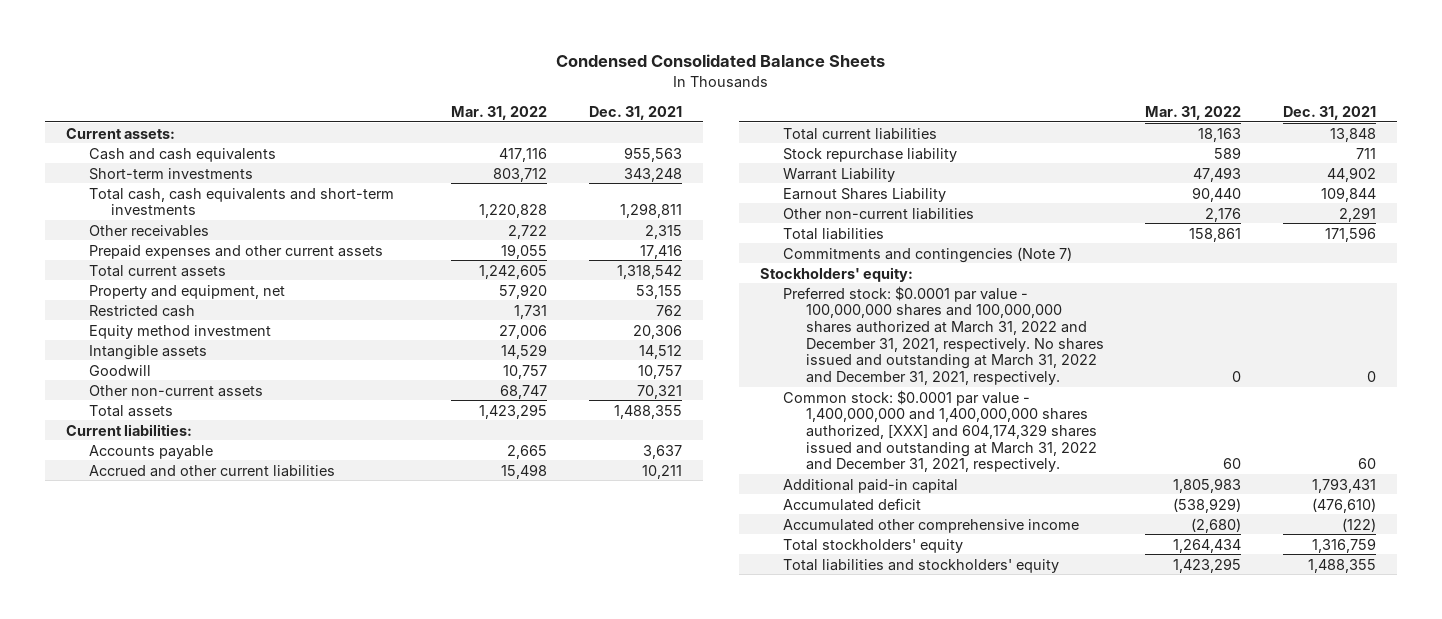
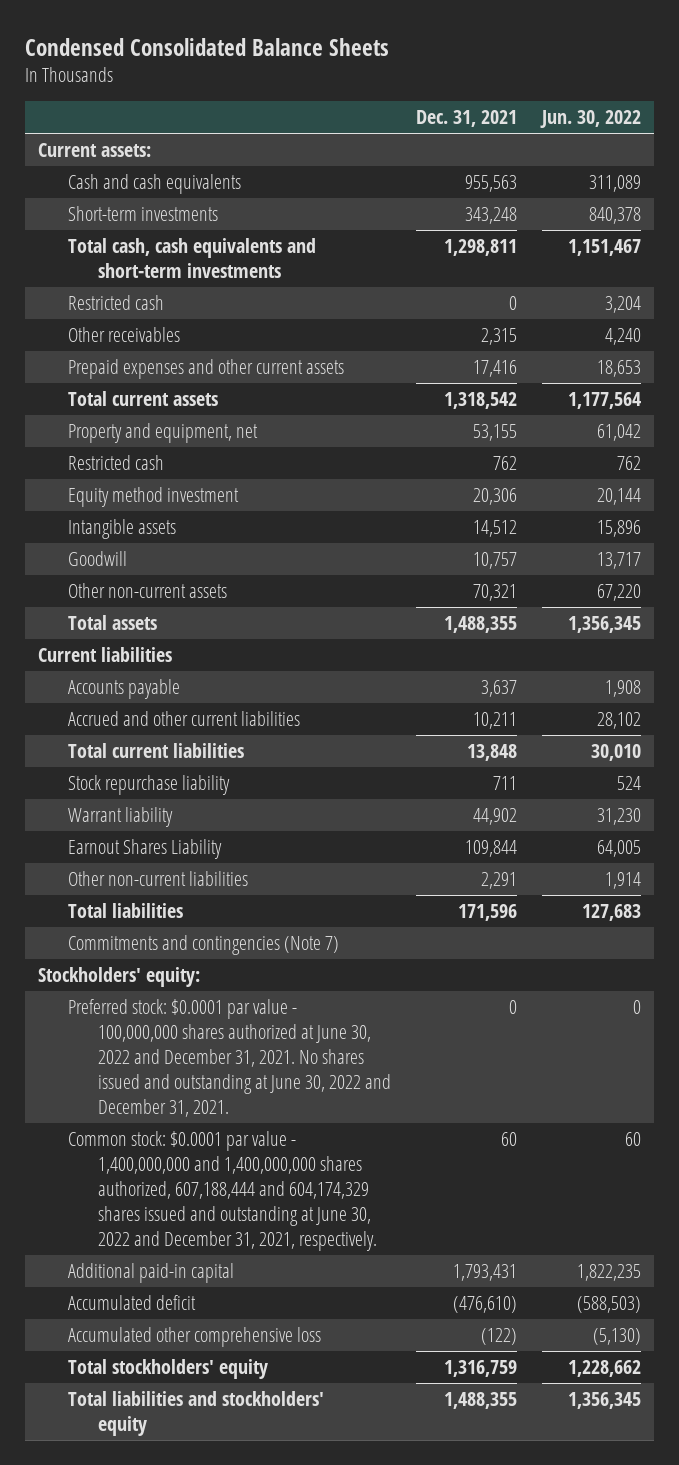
- | Mar. 31, 2022 | Dec. 31, 2021
+ | Dec. 31, 2021 | Jun. 30, 2022
+ Restricted cash | 0 | 3,204
- Current liabilities:
+ Current liabilities
- Warrant Liability | 47,493 | 44,902
+ Warrant liability | 44,902 | 31,230
- Preferred stock: $0.0001 par value - 100,000,000 shares and 100,000,000 shares authorized at March 31, 2022 and December 31, 2021, respectively. No shares issued and outstanding at March 31, 2022 and December 31, 2021, respectively. | 0 | 0
- Common stock: $0.0001 par value - 1,400,000,000 and 1,400,000,000 shares authorized, [XXX] and 604,174,329 shares issued and outstanding at March 31, 2022 and December 31, 2021, respectively. | 60 | 60
+ Preferred stock: $0.0001 par value - 100,000,000 shares authorized at June 30, 2022 and December 31, 2021. No shares issued and outstanding at June 30, 2022 and December 31, 2021. | 0 | 0
+ Common stock: $0.0001 par value - 1,400,000,000 and 1,400,000,000 shares authorized, 607,188,444 and 604,174,329 shares issued and outstanding at June 30, 2022 and December 31, 2021, respectively. | 60 | 60
- Accumulated other comprehensive income | (2,680) | (122)
+ Accumulated other comprehensive loss | (122) | (5,130)

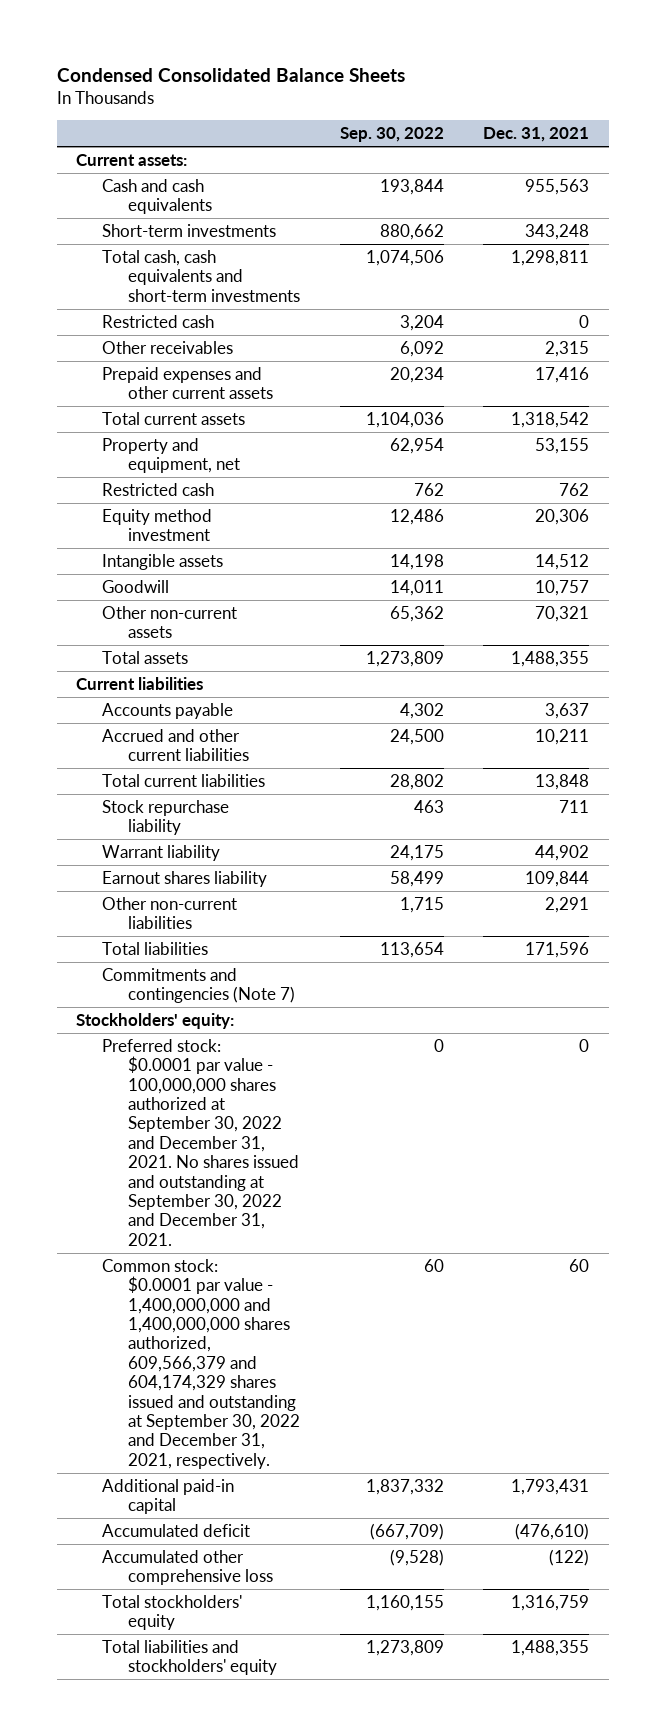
- | Dec. 31, 2021 | Jun. 30, 2022
+ | Sep. 30, 2022 | Dec. 31, 2021
- Earnout Shares Liability | 109,844 | 64,005
+ Earnout shares liability | 58,499 | 109,844
- Preferred stock: $0.0001 par value - 100,000,000 shares authorized at June 30, 2022 and December 31, 2021. No shares issued and outstanding at June 30, 2022 and December 31, 2021. | 0 | 0
- Common stock: $0.0001 par value - 1,400,000,000 and 1,400,000,000 shares authorized, 607,188,444 and 604,174,329 shares issued and outstanding at June 30, 2022 and December 31, 2021, respectively. | 60 | 60
+ Preferred stock: $0.0001 par value - 100,000,000 shares authorized at September 30, 2022 and December 31, 2021. No shares issued and outstanding at September 30, 2022 and December 31, 2021. | 0 | 0
+ Common stock: $0.0001 par value - 1,400,000,000 and 1,400,000,000 shares authorized, 609,566,379 and 604,174,329 shares issued and outstanding at September 30, 2022 and December 31, 2021, respectively. | 60 | 60

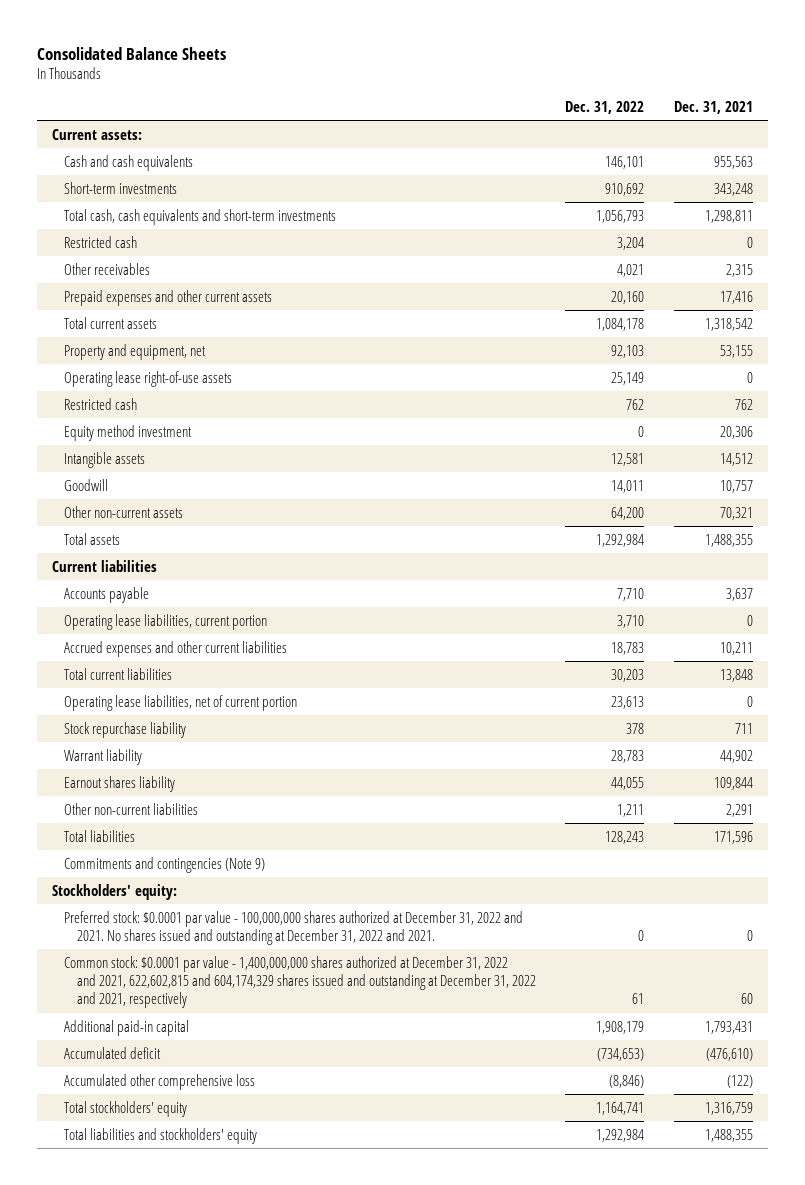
- Condensed Consolidated Balance Sheets
+ Consolidated Balance Sheets
- | Sep. 30, 2022 | Dec. 31, 2021
+ | Dec. 31, 2022 | Dec. 31, 2021
+ Operating lease right-of-use assets | 25,149 | 0
- Accrued and other current liabilities | 24,500 | 10,211
+ Operating lease liabilities, current portion | 3,710 | 0
+ Accrued expenses and other current liabilities | 18,783 | 10,211
+ Operating lease liabilities, net of current portion | 23,613 | 0
- Commitments and contingencies (Note 7)
+ Commitments and contingencies (Note 9)
- Preferred stock: $0.0001 par value - 100,000,000 shares authorized at September 30, 2022 and December 31, 2021. No shares issued and outstanding at September 30, 2022 and December 31, 2021. | 0 | 0
- Common stock: $0.0001 par value - 1,400,000,000 and 1,400,000,000 shares authorized, 609,566,379 and 604,174,329 shares issued and outstanding at September 30, 2022 and December 31, 2021, respectively. | 60 | 60
+ Preferred stock: $0.0001 par value - 100,000,000 shares authorized at December 31, 2022 and 2021. No shares issued and outstanding at December 31, 2022 and 2021. | 0 | 0
+ Common stock: $0.0001 par value - 1,400,000,000 shares authorized at December 31, 2022 and 2021, 622,602,815 and 604,174,329 shares issued and outstanding at December 31, 2022 and 2021, respectively | 61 | 60

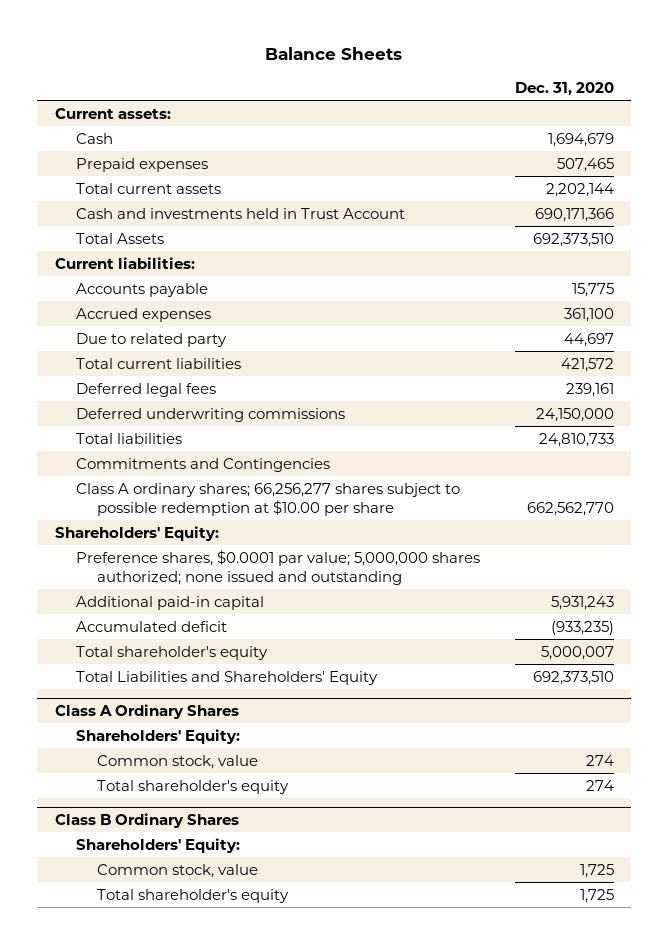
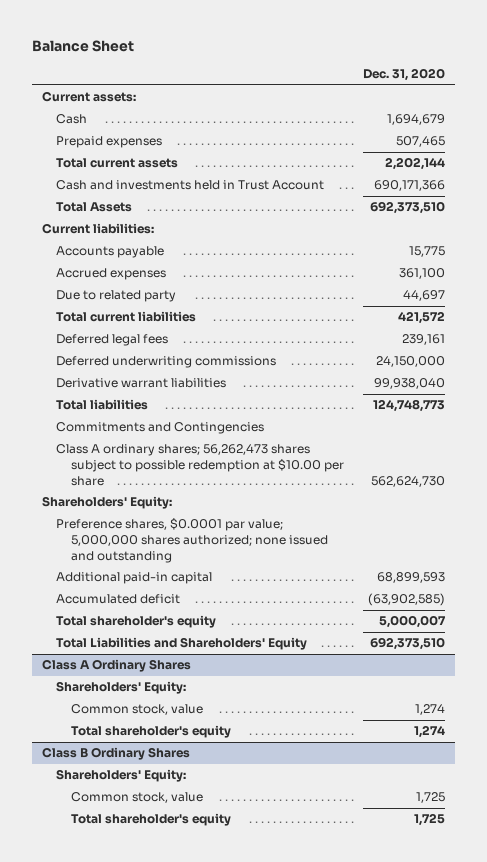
- Balance Sheets
+ Balance Sheet
- Total liabilities | 24,810,733
+ Derivative warrant liabilities | 99,938,040
+ Total liabilities | 124,748,773
- Class A ordinary shares; 66,256,277 shares subject to possible redemption at $10.00 per share | 662,562,770
+ Class A ordinary shares; 56,262,473 shares subject to possible redemption at $10.00 per share | 562,624,730
- Additional paid-in capital | 5,931,243
- Accumulated deficit | (933,235)
+ Additional paid-in capital | 68,899,593
+ Accumulated deficit | (63,902,585)
@ Class A Ordinary Shares
- Common stock, value | 274
- Total shareholder's equity | 274
+ Common stock, value | 1,274
+ Total shareholder's equity | 1,274

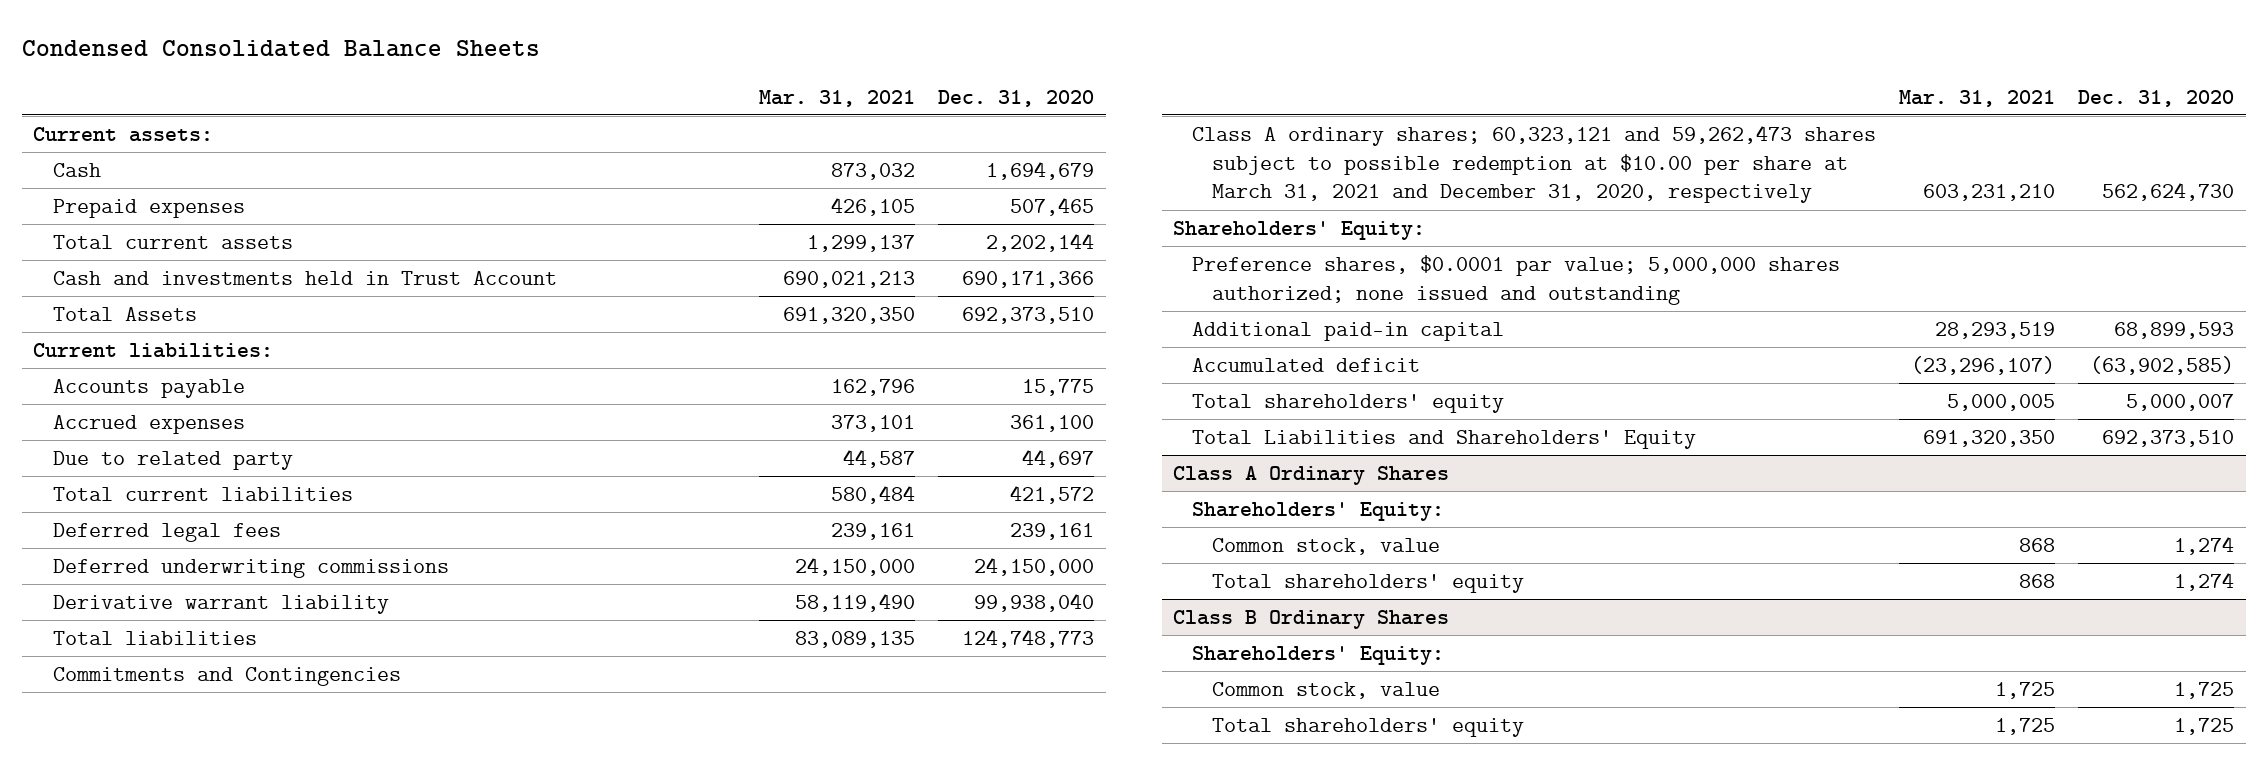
- Balance Sheet
+ Condensed Consolidated Balance Sheets
- | Dec. 31, 2020
+ | Mar. 31, 2021 | Dec. 31, 2020
- Derivative warrant liabilities | 99,938,040
+ Derivative warrant liability | 58,119,490 | 99,938,040
- Class A ordinary shares; 56,262,473 shares subject to possible redemption at $10.00 per share | 562,624,730
+ Class A ordinary shares; 60,323,121 and 59,262,473 shares subject to possible redemption at $10.00 per share at March 31, 2021 and December 31, 2020, respectively | 603,231,210 | 562,624,730
- Total shareholder's equity | 5,000,007
+ Total shareholders' equity | 5,000,005 | 5,000,007
@ Class A Ordinary Shares
- Total shareholder's equity | 1,274
+ Total shareholders' equity | 868 | 1,274
@ Class B Ordinary Shares
- Total shareholder's equity | 1,725
+ Total shareholders' equity | 1,725 | 1,725

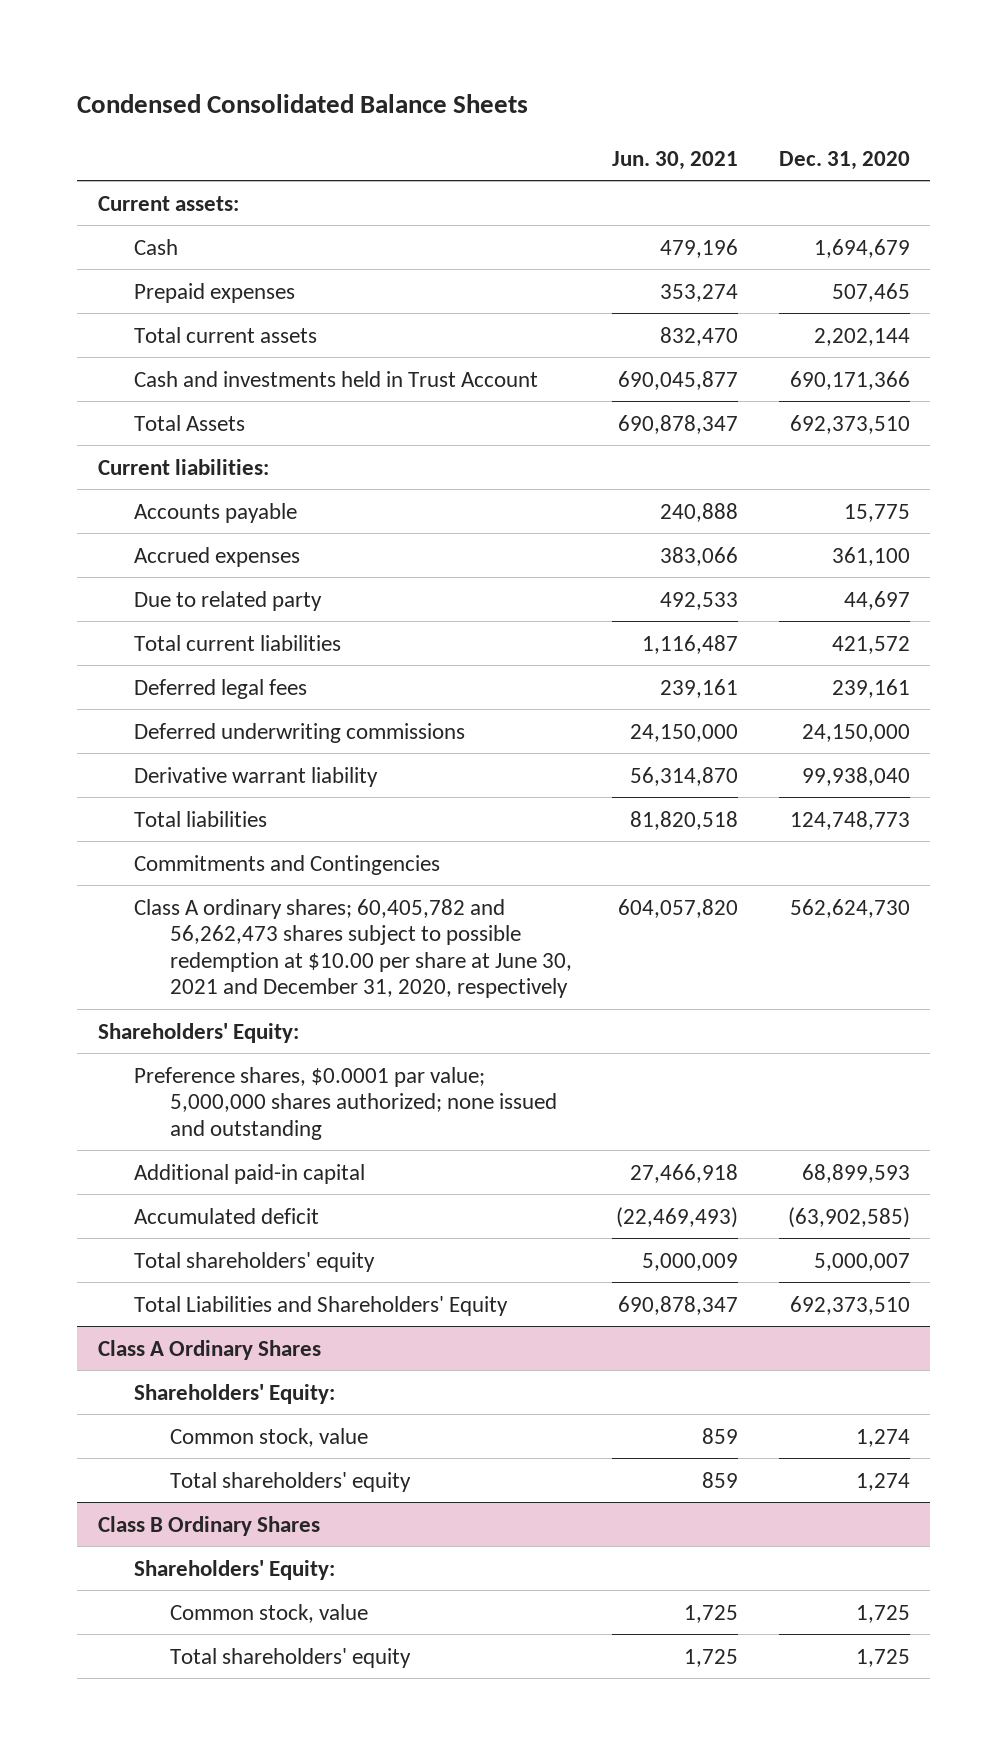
- | Mar. 31, 2021 | Dec. 31, 2020
+ | Jun. 30, 2021 | Dec. 31, 2020
- Class A ordinary shares; 60,323,121 and 59,262,473 shares subject to possible redemption at $10.00 per share at March 31, 2021 and December 31, 2020, respectively | 603,231,210 | 562,624,730
+ Class A ordinary shares; 60,405,782 and 56,262,473 shares subject to possible redemption at $10.00 per share at June 30, 2021 and December 31, 2020, respectively | 604,057,820 | 562,624,730

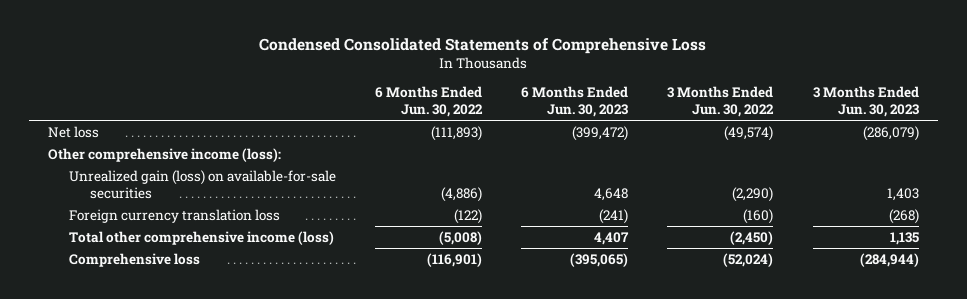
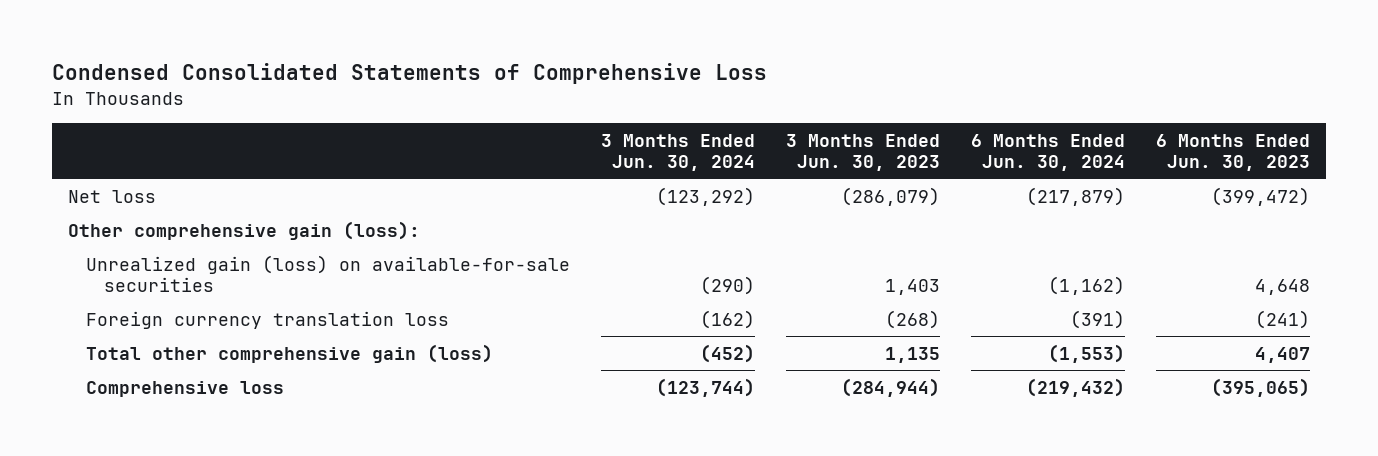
- | 6 Months Ended Jun. 30, 2022 | 6 Months Ended Jun. 30, 2023 | 3 Months Ended Jun. 30, 2022 | 3 Months Ended Jun. 30, 2023
+ | 3 Months Ended Jun. 30, 2024 | 3 Months Ended Jun. 30, 2023 | 6 Months Ended Jun. 30, 2024 | 6 Months Ended Jun. 30, 2023
- Other comprehensive income (loss):
+ Other comprehensive gain (loss):
- Total other comprehensive income (loss) | (5,008) | 4,407 | (2,450) | 1,135
+ Total other comprehensive gain (loss) | (452) | 1,135 | (1,553) | 4,407

